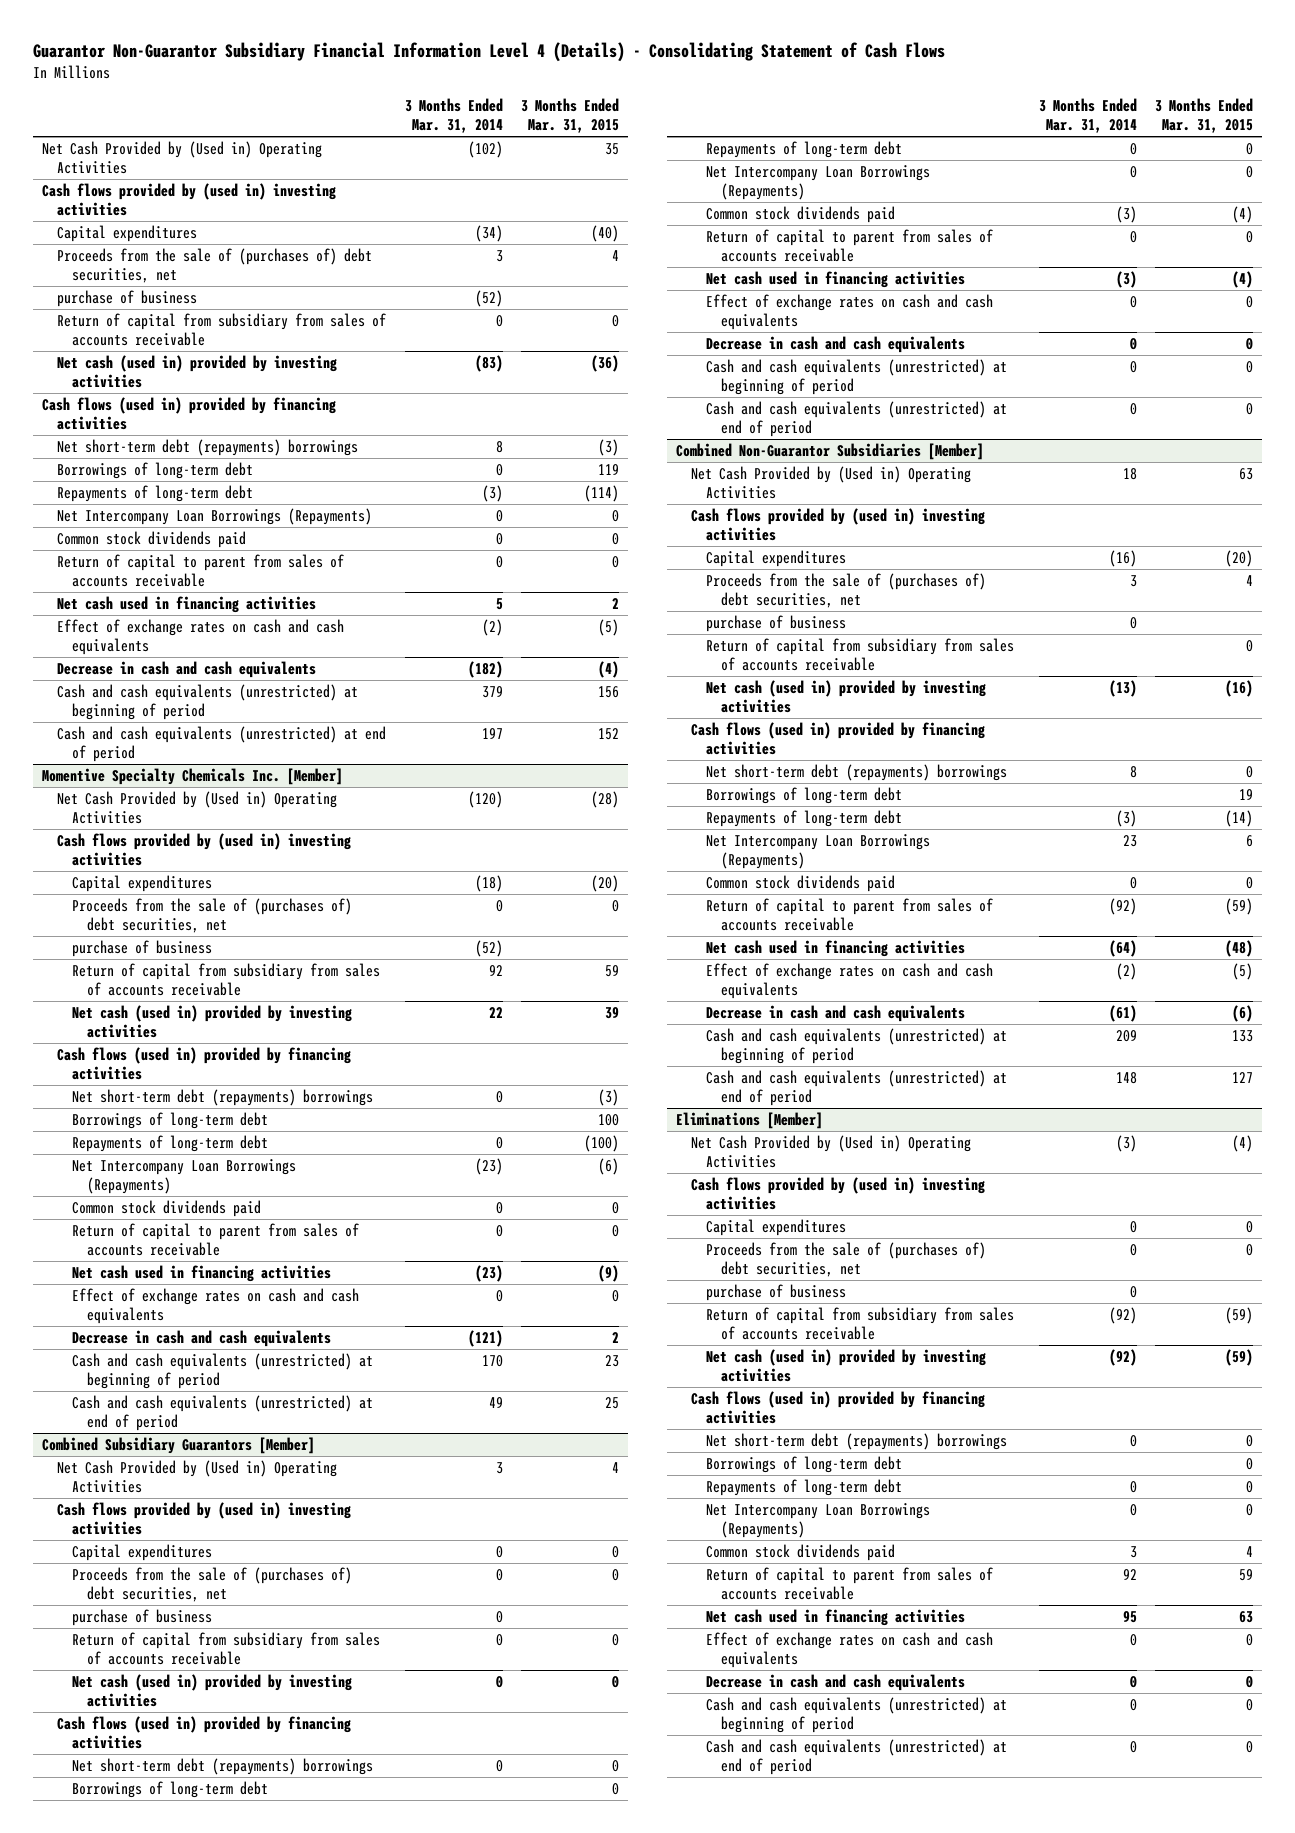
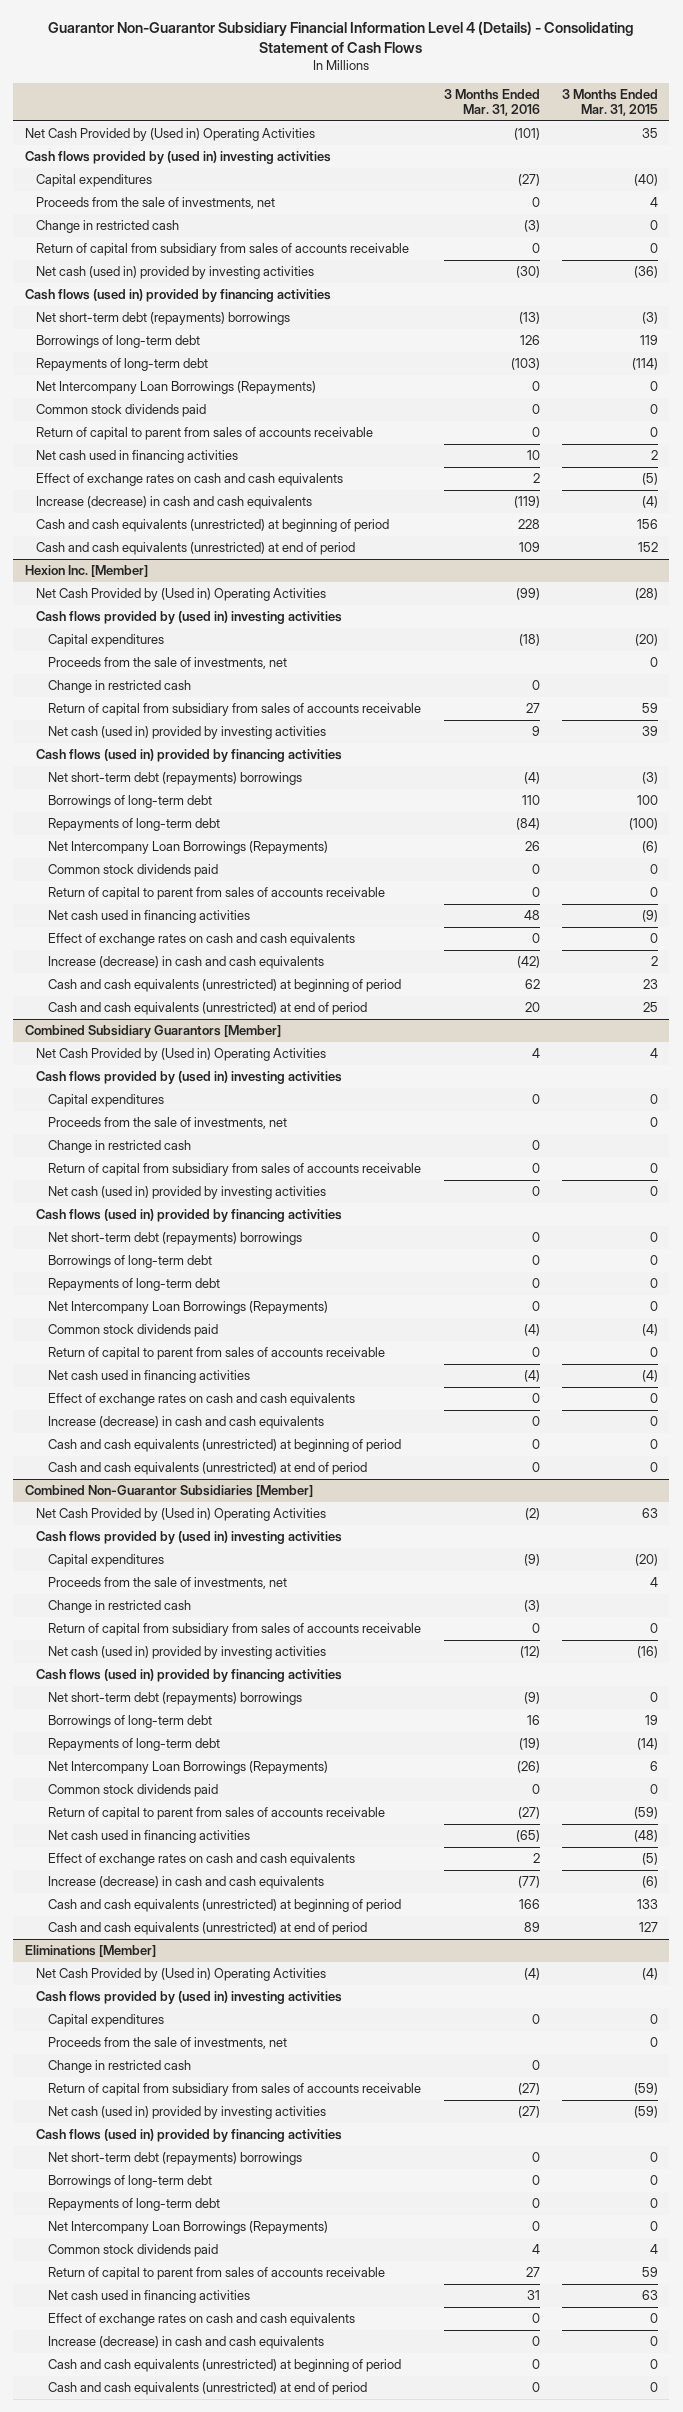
- | 3 Months Ended Mar. 31, 2014 | 3 Months Ended Mar. 31, 2015
+ | 3 Months Ended Mar. 31, 2016 | 3 Months Ended Mar. 31, 2015
- Proceeds from the sale of (purchases of) debt securities, net | 3 | 4
- purchase of business | (52) |
+ Proceeds from the sale of investments, net | 0 | 4
+ Change in restricted cash | (3) | 0
- Decrease in cash and cash equivalents | (182) | (4)
+ Increase (decrease) in cash and cash equivalents | (119) | (4)
- Momentive Specialty Chemicals Inc. [Member]
+ Hexion Inc. [Member]
- Proceeds from the sale of (purchases of) debt securities, net | 0 | 0
- purchase of business | (52) |
+ Proceeds from the sale of investments, net | | 0
+ Change in restricted cash | 0 |
- Decrease in cash and cash equivalents | (121) | 2
+ Increase (decrease) in cash and cash equivalents | (42) | 2
@ Combined Subsidiary Guarantors [Member]
- Proceeds from the sale of (purchases of) debt securities, net | 0 | 0
- purchase of business | 0 |
+ Proceeds from the sale of investments, net | | 0
+ Change in restricted cash | 0 |
- Decrease in cash and cash equivalents | 0 | 0
+ Increase (decrease) in cash and cash equivalents | 0 | 0
@ Combined Non-Guarantor Subsidiaries [Member]
- Proceeds from the sale of (purchases of) debt securities, net | 3 | 4
- purchase of business | 0 |
+ Proceeds from the sale of investments, net | | 4
+ Change in restricted cash | (3) |
- Decrease in cash and cash equivalents | (61) | (6)
+ Increase (decrease) in cash and cash equivalents | (77) | (6)
@ Eliminations [Member]
- Proceeds from the sale of (purchases of) debt securities, net | 0 | 0
- purchase of business | 0 |
+ Proceeds from the sale of investments, net | | 0
+ Change in restricted cash | 0 |
- Decrease in cash and cash equivalents | 0 | 0
+ Increase (decrease) in cash and cash equivalents | 0 | 0

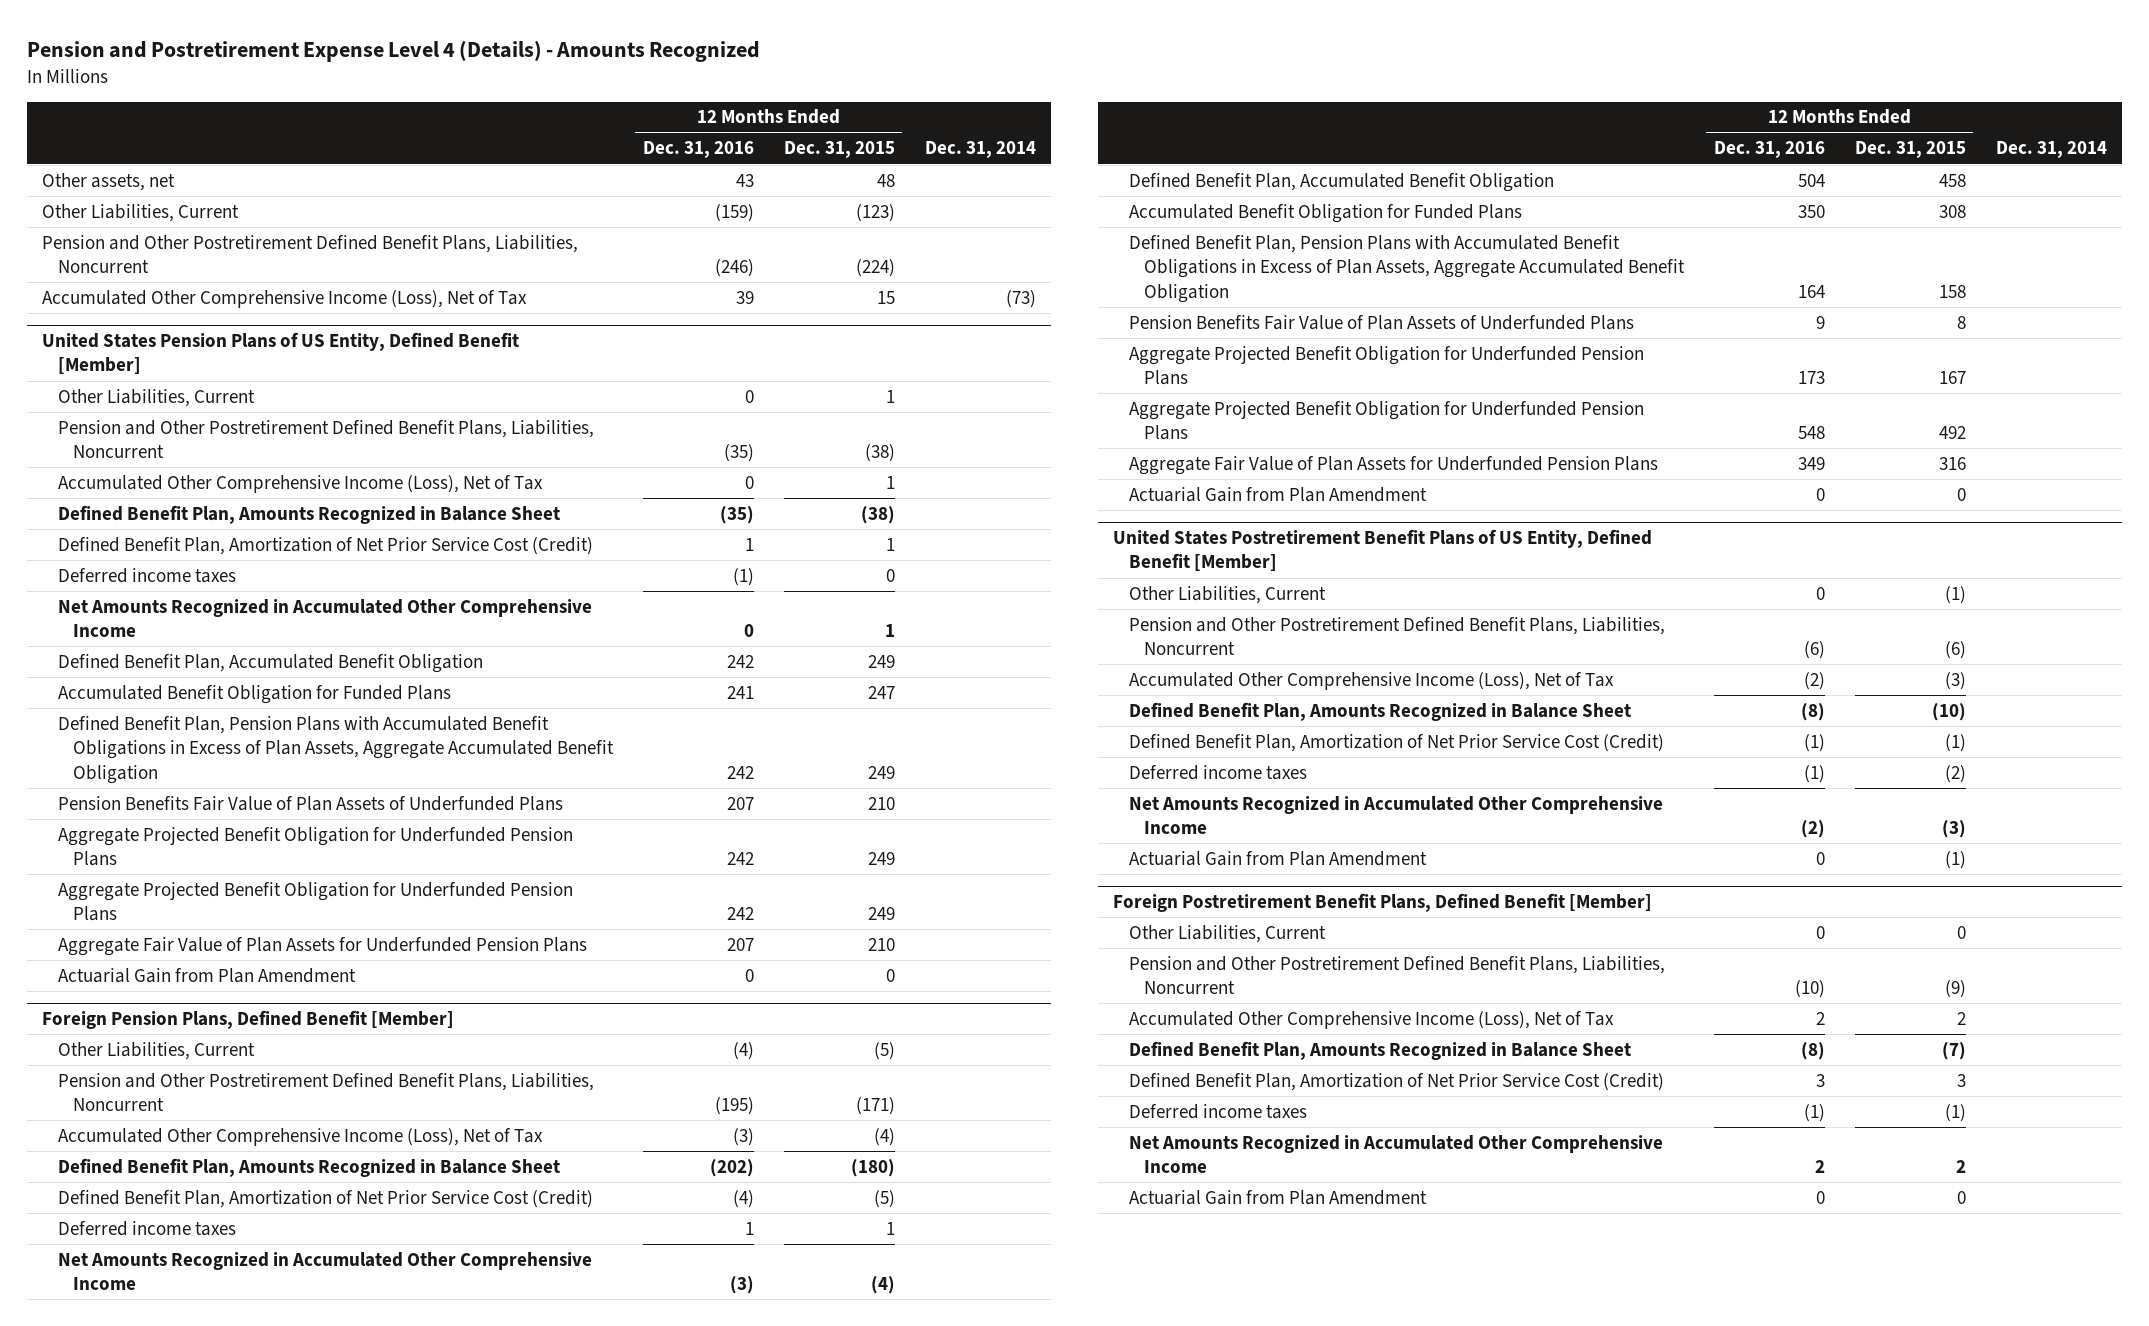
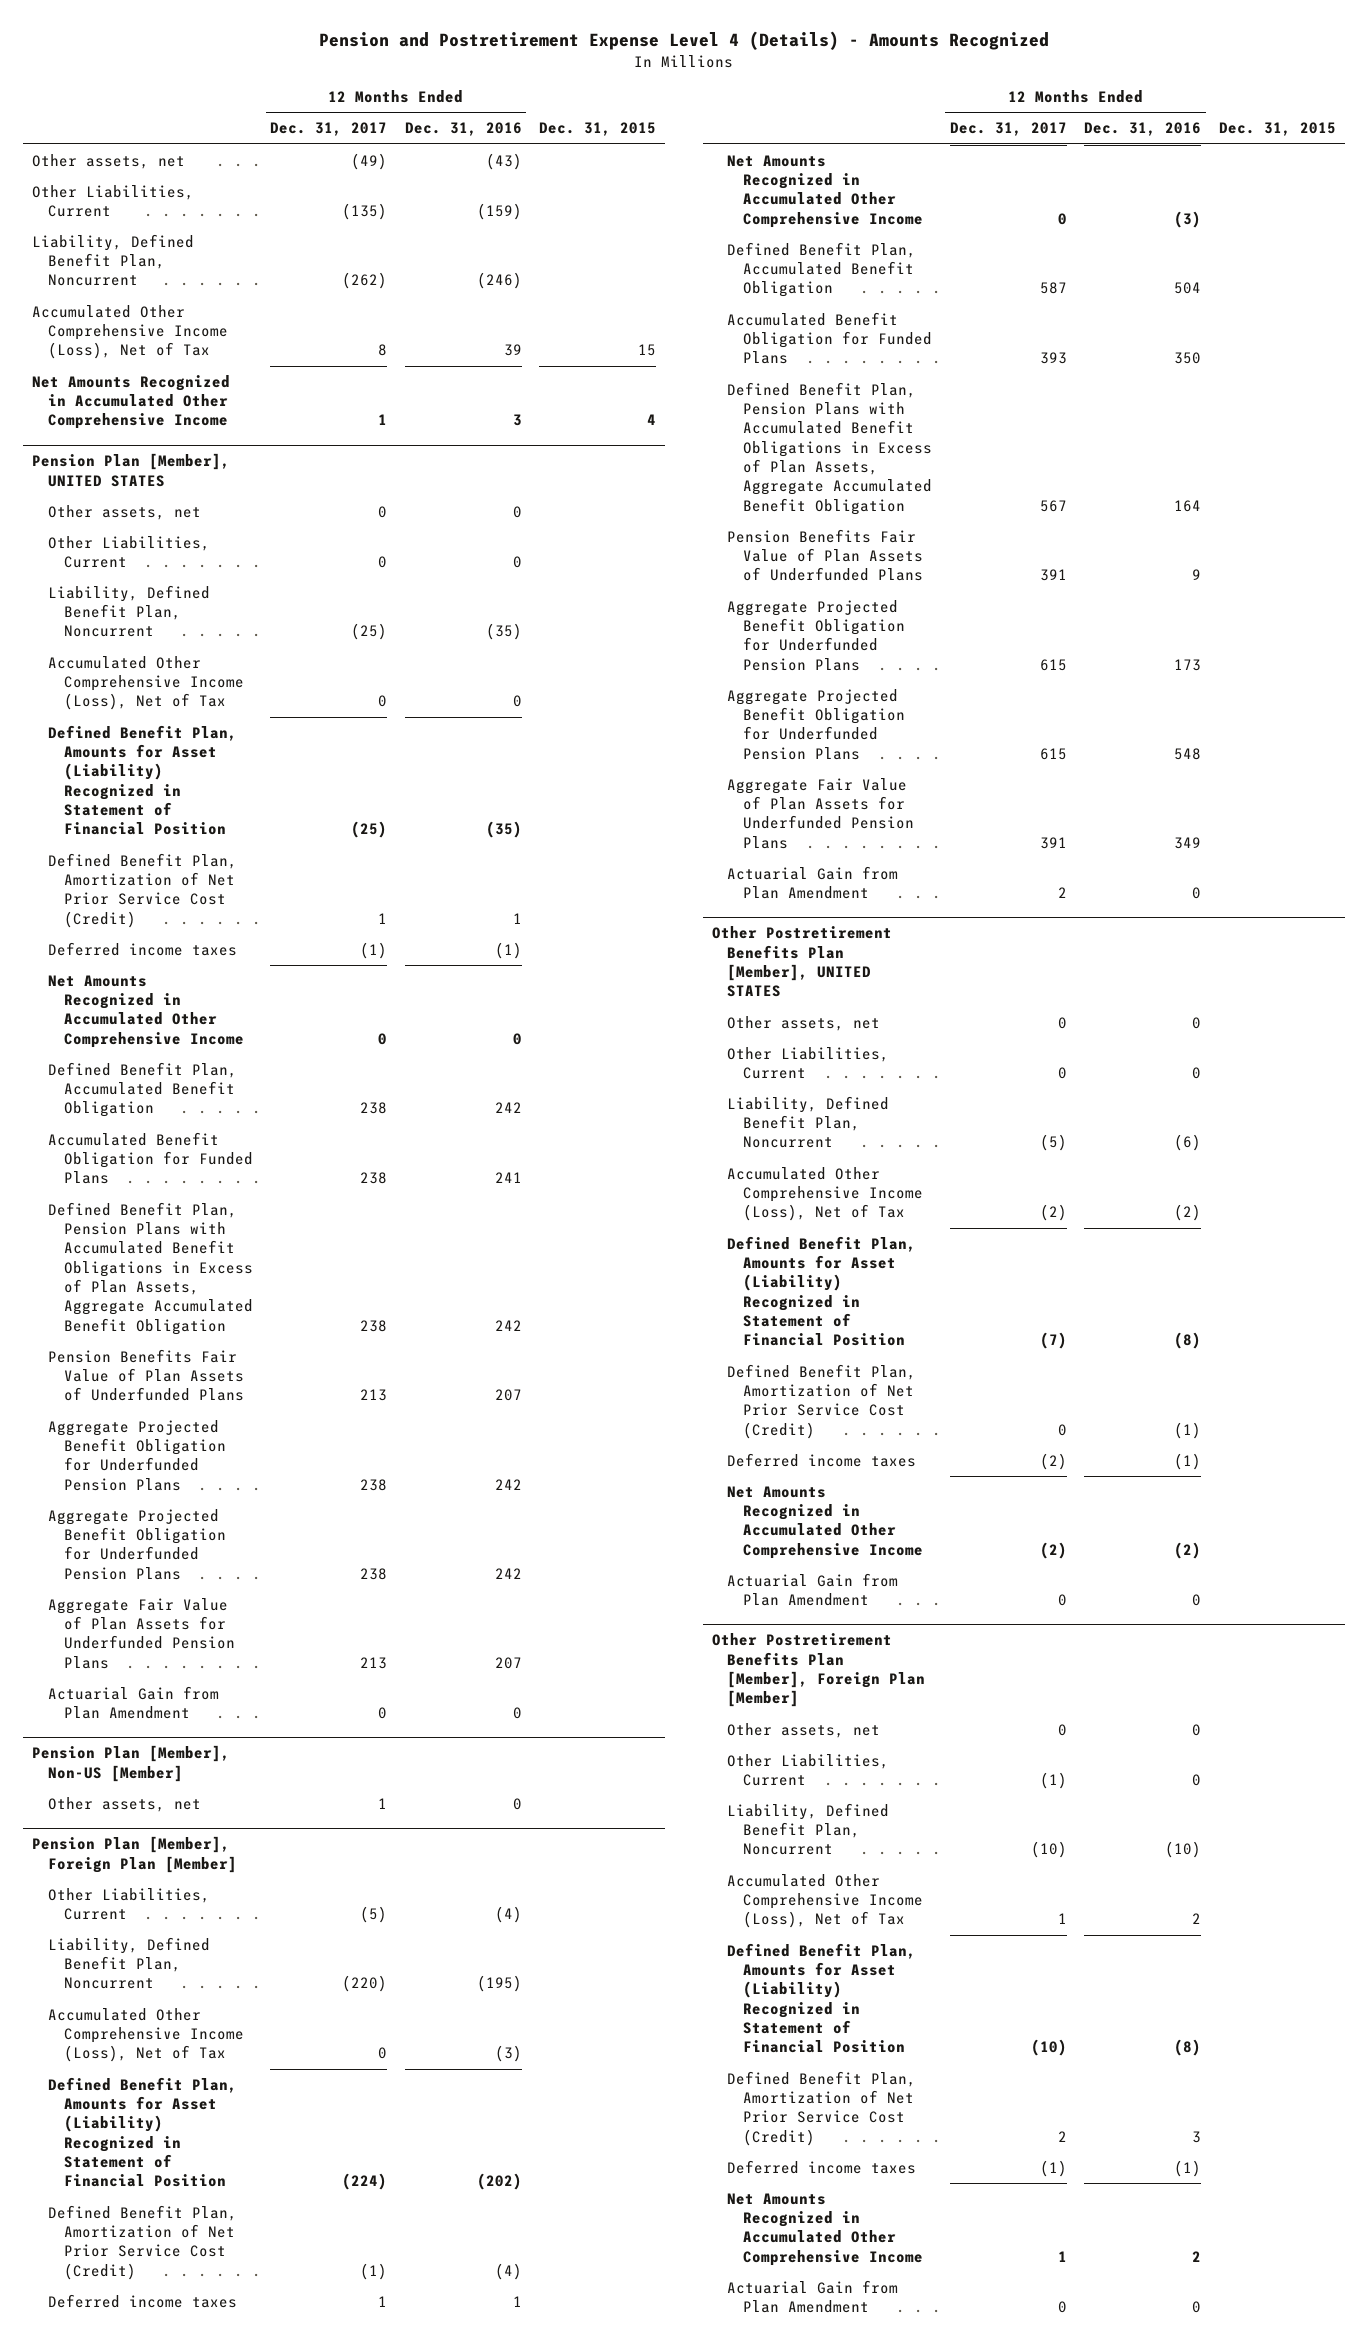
- | 12 Months Ended Dec. 31, 2016 | 12 Months Ended Dec. 31, 2015 | Dec. 31, 2014
+ | 12 Months Ended Dec. 31, 2017 | 12 Months Ended Dec. 31, 2016 | Dec. 31, 2015
- Other assets, net | 43 | 48 |
+ Other assets, net | (49) | (43) |
- Pension and Other Postretirement Defined Benefit Plans, Liabilities, Noncurrent | (246) | (224) |
+ Liability, Defined Benefit Plan, Noncurrent | (262) | (246) |
- United States Pension Plans of US Entity, Defined Benefit [Member]
+ Net Amounts Recognized in Accumulated Other Comprehensive Income | 1 | 3 | 4
+ Pension Plan [Member], UNITED STATES
+ Other assets, net | 0 | 0 |
- Pension and Other Postretirement Defined Benefit Plans, Liabilities, Noncurrent | (35) | (38) |
+ Liability, Defined Benefit Plan, Noncurrent | (25) | (35) |
- Defined Benefit Plan, Amounts Recognized in Balance Sheet | (35) | (38) |
+ Defined Benefit Plan, Amounts for Asset (Liability) Recognized in Statement of Financial Position | (25) | (35) |
- Foreign Pension Plans, Defined Benefit [Member]
+ Pension Plan [Member], Non-US [Member]
+ Other assets, net | 1 | 0 |
+ Pension Plan [Member], Foreign Plan [Member]
- Pension and Other Postretirement Defined Benefit Plans, Liabilities, Noncurrent | (195) | (171) |
+ Liability, Defined Benefit Plan, Noncurrent | (220) | (195) |
- Defined Benefit Plan, Amounts Recognized in Balance Sheet | (202) | (180) |
+ Defined Benefit Plan, Amounts for Asset (Liability) Recognized in Statement of Financial Position | (224) | (202) |
- United States Postretirement Benefit Plans of US Entity, Defined Benefit [Member]
+ Other Postretirement Benefits Plan [Member], UNITED STATES
+ Other assets, net | 0 | 0 |
- Pension and Other Postretirement Defined Benefit Plans, Liabilities, Noncurrent | (6) | (6) |
+ Liability, Defined Benefit Plan, Noncurrent | (5) | (6) |
- Defined Benefit Plan, Amounts Recognized in Balance Sheet | (8) | (10) |
+ Defined Benefit Plan, Amounts for Asset (Liability) Recognized in Statement of Financial Position | (7) | (8) |
- Foreign Postretirement Benefit Plans, Defined Benefit [Member]
+ Other Postretirement Benefits Plan [Member], Foreign Plan [Member]
+ Other assets, net | 0 | 0 |
- Pension and Other Postretirement Defined Benefit Plans, Liabilities, Noncurrent | (10) | (9) |
+ Liability, Defined Benefit Plan, Noncurrent | (10) | (10) |
- Defined Benefit Plan, Amounts Recognized in Balance Sheet | (8) | (7) |
+ Defined Benefit Plan, Amounts for Asset (Liability) Recognized in Statement of Financial Position | (10) | (8) |

